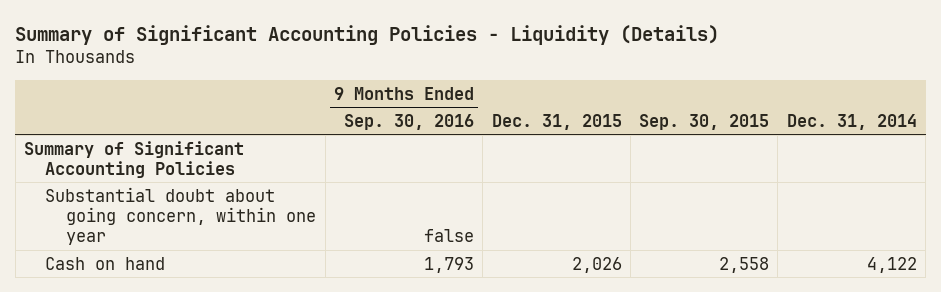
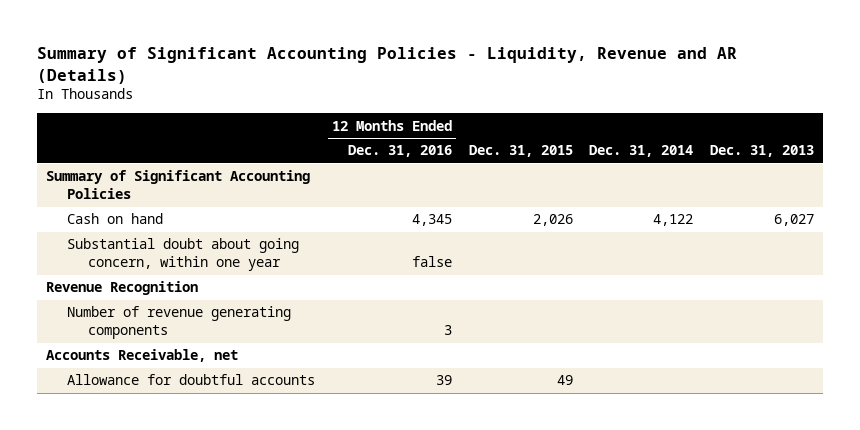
- Summary of Significant Accounting Policies - Liquidity (Details)
+ Summary of Significant Accounting Policies - Liquidity, Revenue and AR (Details)
- | 9 Months Ended Sep. 30, 2016 | Dec. 31, 2015 | Sep. 30, 2015 | Dec. 31, 2014
+ | 12 Months Ended Dec. 31, 2016 | Dec. 31, 2015 | Dec. 31, 2014 | Dec. 31, 2013
moved down: Substantial doubt about going concern, within one year | false | | |
+ Revenue Recognition
+ Number of revenue generating components | 3 | | |
+ Accounts Receivable, net
+ Allowance for doubtful accounts | 39 | 49 | |

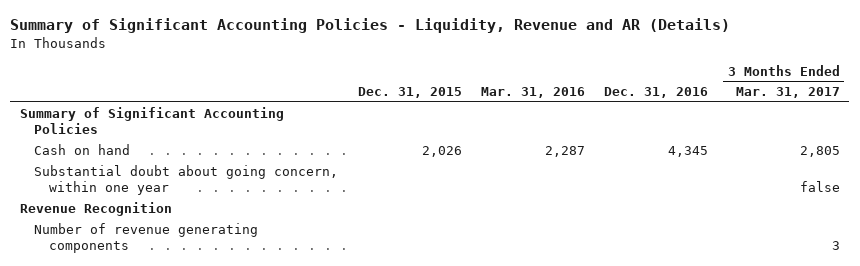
- | 12 Months Ended Dec. 31, 2016 | Dec. 31, 2015 | Dec. 31, 2014 | Dec. 31, 2013
+ | Dec. 31, 2015 | Mar. 31, 2016 | Dec. 31, 2016 | 3 Months Ended Mar. 31, 2017
- Accounts Receivable, net
- Allowance for doubtful accounts | 39 | 49 | |

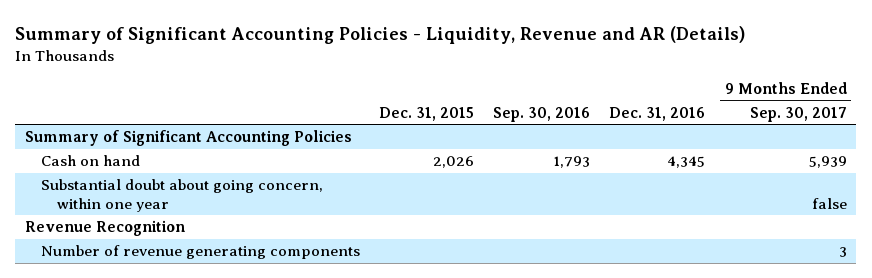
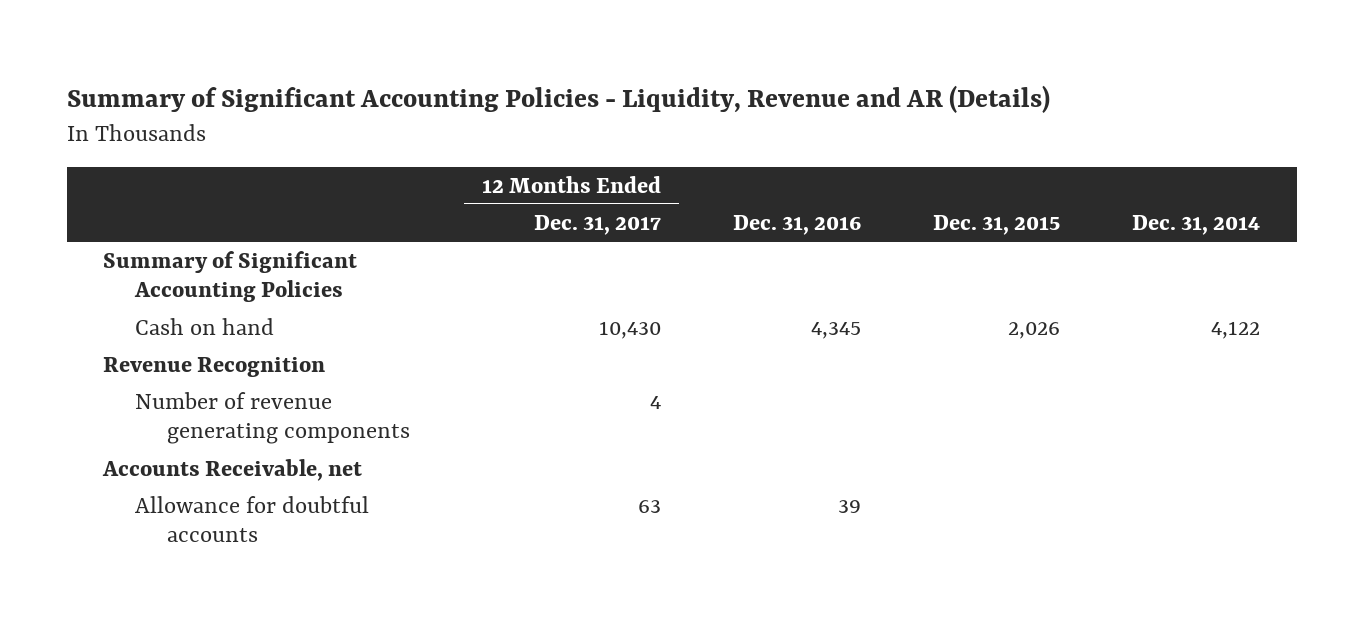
- | Dec. 31, 2015 | Sep. 30, 2016 | Dec. 31, 2016 | 9 Months Ended Sep. 30, 2017
+ | 12 Months Ended Dec. 31, 2017 | Dec. 31, 2016 | Dec. 31, 2015 | Dec. 31, 2014
- Substantial doubt about going concern, within one year | | | | false
+ Accounts Receivable, net
+ Allowance for doubtful accounts | 63 | 39 | |

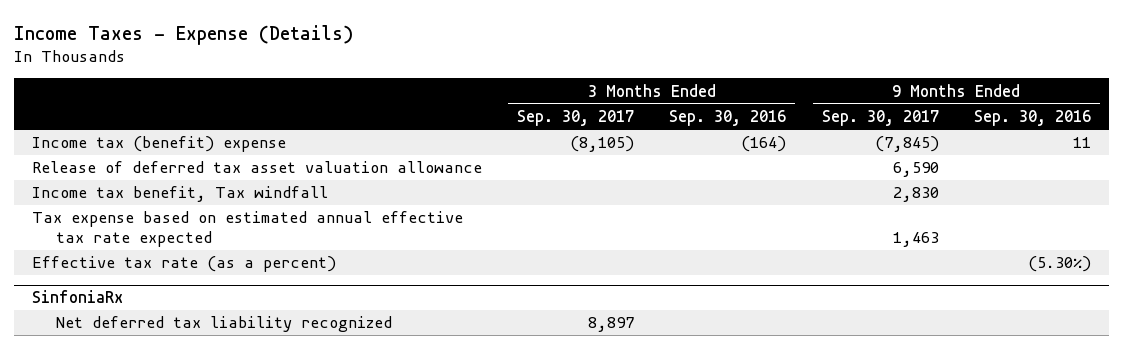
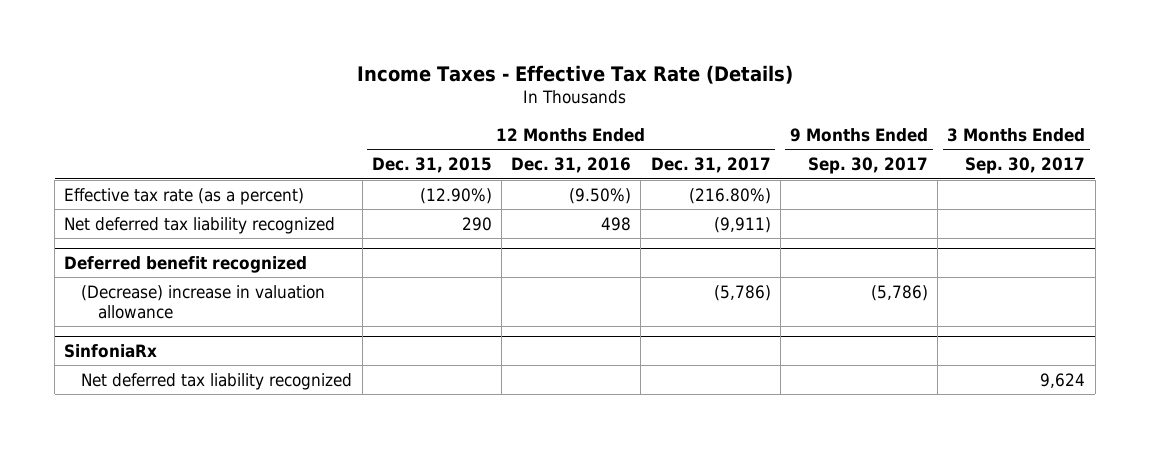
- Income Taxes - Expense (Details)
+ Income Taxes - Effective Tax Rate (Details)
- | 3 Months Ended Sep. 30, 2017 | 3 Months Ended Sep. 30, 2016 | 9 Months Ended Sep. 30, 2017 | 9 Months Ended Sep. 30, 2016
+ | 12 Months Ended Dec. 31, 2015 | 12 Months Ended Dec. 31, 2016 | 12 Months Ended Dec. 31, 2017 | 9 Months Ended Sep. 30, 2017 | 3 Months Ended Sep. 30, 2017
- Income tax (benefit) expense | (8,105) | (164) | (7,845) | 11
- Release of deferred tax asset valuation allowance | | | 6,590 |
- Income tax benefit, Tax windfall | | | 2,830 |
- Tax expense based on estimated annual effective tax rate expected | | | 1,463 |
+ Net deferred tax liability recognized | 290 | 498 | (9,911) | |
+ Deferred benefit recognized
+ (Decrease) increase in valuation allowance | | | (5,786) | (5,786) |
@ SinfoniaRx
- Net deferred tax liability recognized | 8,897 | | |
+ Net deferred tax liability recognized | | | | | 9,624

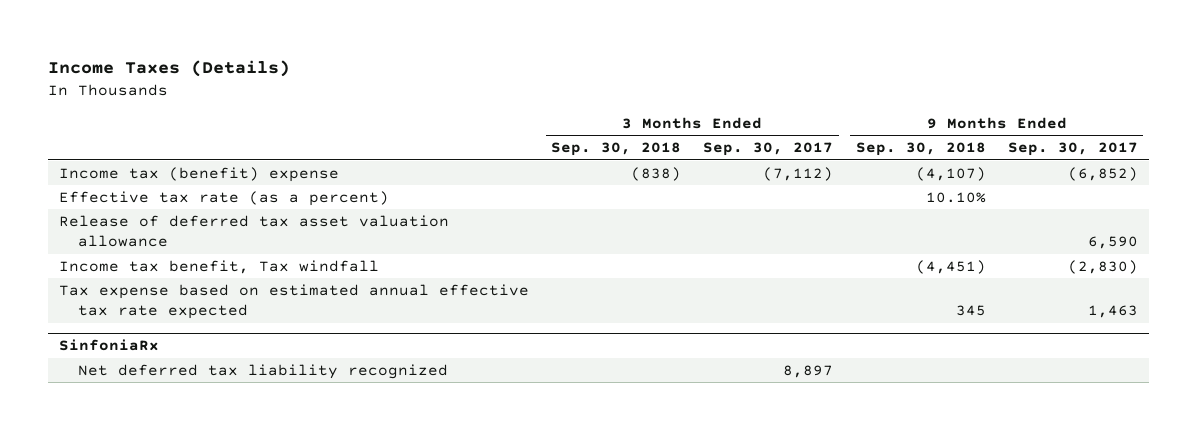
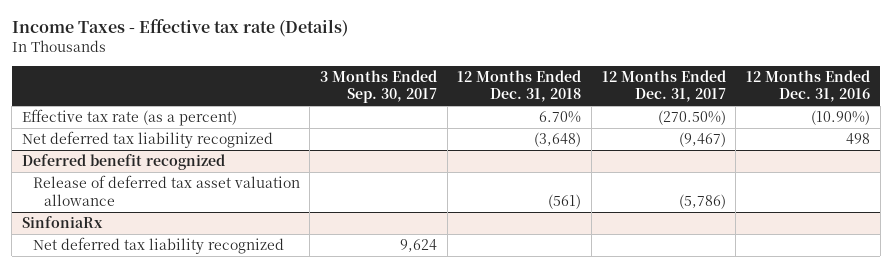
- Income Taxes (Details)
+ Income Taxes - Effective tax rate (Details)
- | 3 Months Ended Sep. 30, 2018 | 3 Months Ended Sep. 30, 2017 | 9 Months Ended Sep. 30, 2018 | 9 Months Ended Sep. 30, 2017
+ | 3 Months Ended Sep. 30, 2017 | 12 Months Ended Dec. 31, 2018 | 12 Months Ended Dec. 31, 2017 | 12 Months Ended Dec. 31, 2016
- Income tax (benefit) expense | (838) | (7,112) | (4,107) | (6,852)
- Release of deferred tax asset valuation allowance | | | | 6,590
- Income tax benefit, Tax windfall | | | (4,451) | (2,830)
- Tax expense based on estimated annual effective tax rate expected | | | 345 | 1,463
+ Net deferred tax liability recognized | | (3,648) | (9,467) | 498
+ Deferred benefit recognized
+ Release of deferred tax asset valuation allowance | | (561) | (5,786) |
@ SinfoniaRx
- Net deferred tax liability recognized | | 8,897 | |
+ Net deferred tax liability recognized | 9,624 | | |

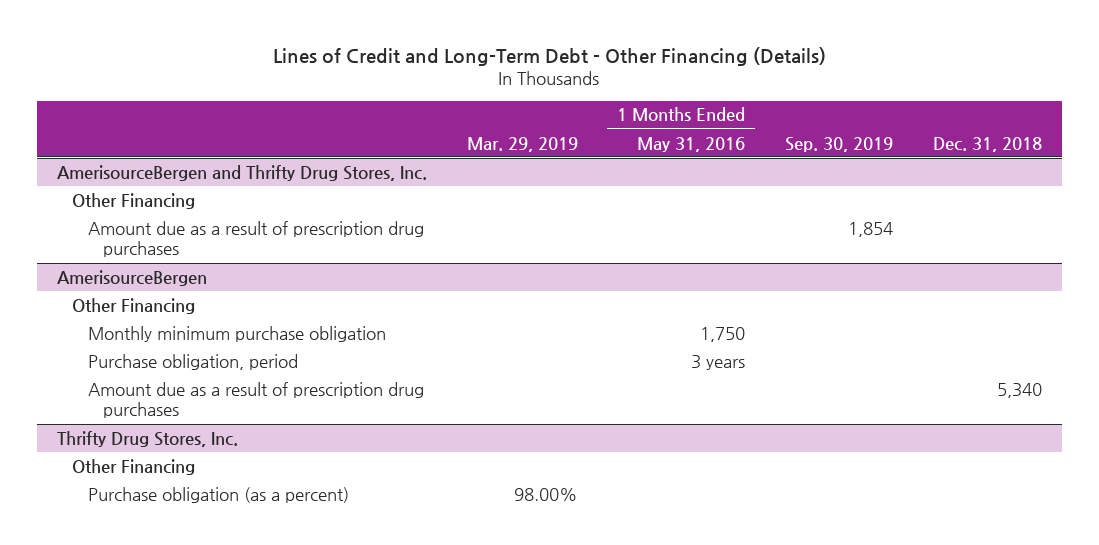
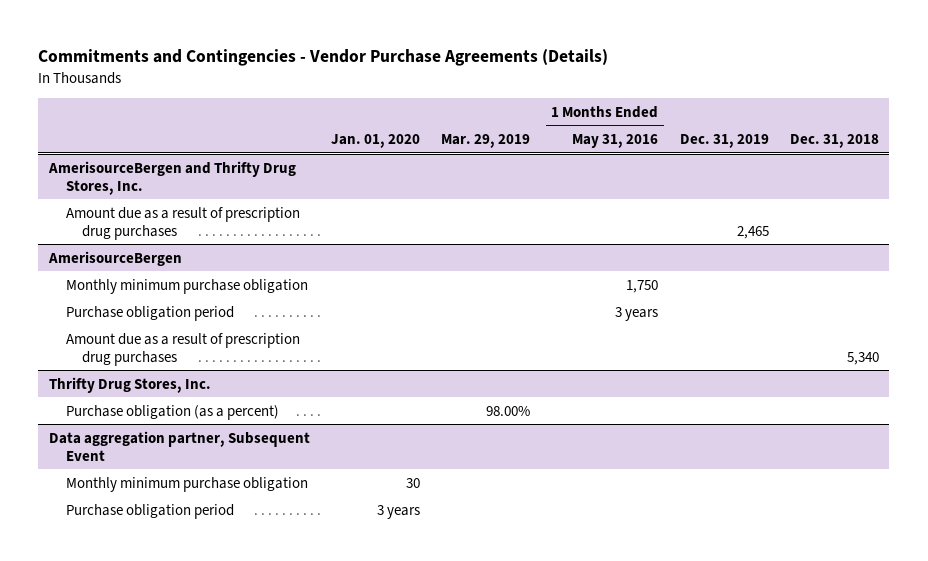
- Lines of Credit and Long-Term Debt - Other Financing (Details)
+ Commitments and Contingencies - Vendor Purchase Agreements (Details)
- | Mar. 29, 2019 | 1 Months Ended May 31, 2016 | Sep. 30, 2019 | Dec. 31, 2018
+ | Jan. 01, 2020 | Mar. 29, 2019 | 1 Months Ended May 31, 2016 | Dec. 31, 2019 | Dec. 31, 2018
@ AmerisourceBergen and Thrifty Drug Stores, Inc.
- Other Financing
@ AmerisourceBergen
- Other Financing
- Purchase obligation, period | | 3 years | |
+ Purchase obligation period | | | 3 years | |
@ Thrifty Drug Stores, Inc.
- Other Financing
+ Data aggregation partner, Subsequent Event
+ Monthly minimum purchase obligation | 30 | | | |
+ Purchase obligation period | 3 years | | | |

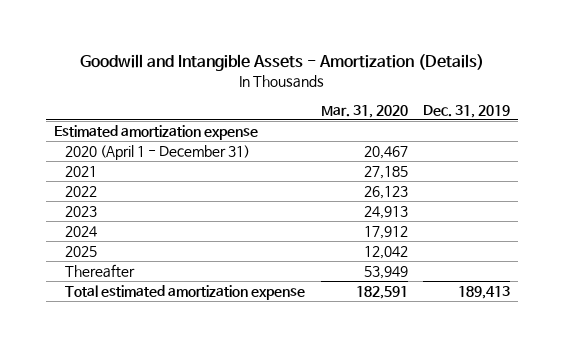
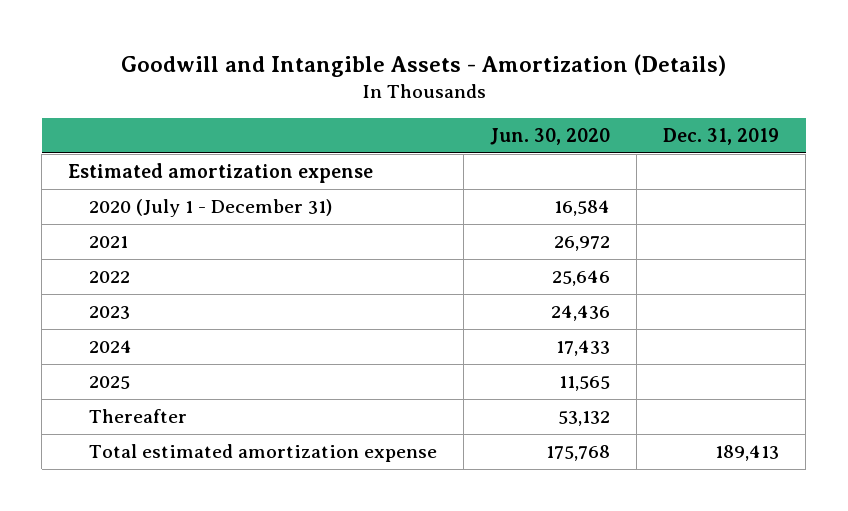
- | Mar. 31, 2020 | Dec. 31, 2019
+ | Jun. 30, 2020 | Dec. 31, 2019
- 2020 (April 1 - December 31) | 20,467 |
+ 2020 (July 1 - December 31) | 16,584 |

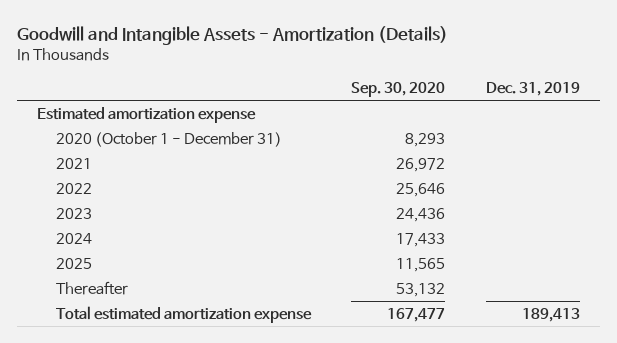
- | Jun. 30, 2020 | Dec. 31, 2019
+ | Sep. 30, 2020 | Dec. 31, 2019
- 2020 (July 1 - December 31) | 16,584 |
+ 2020 (October 1 - December 31) | 8,293 |

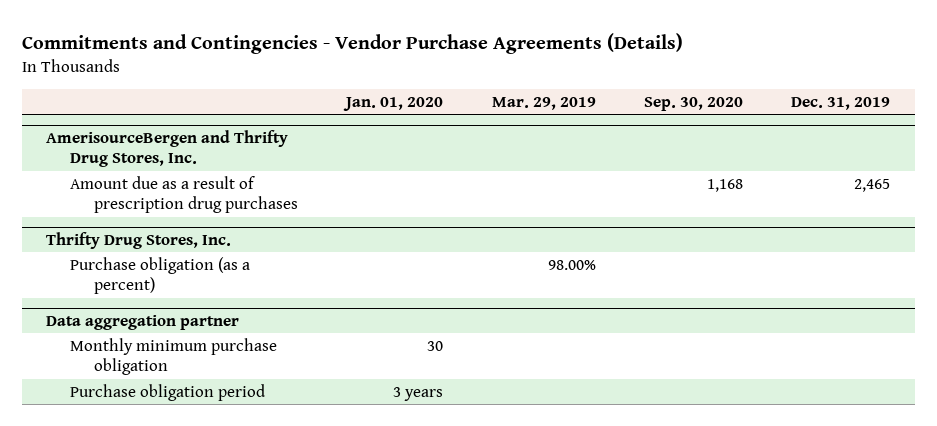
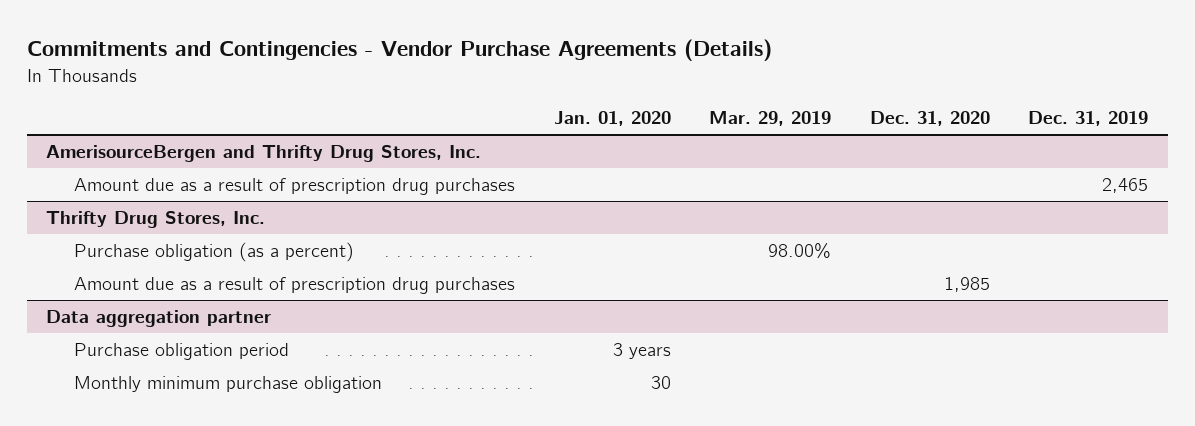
- | Jan. 01, 2020 | Mar. 29, 2019 | Sep. 30, 2020 | Dec. 31, 2019
+ | Jan. 01, 2020 | Mar. 29, 2019 | Dec. 31, 2020 | Dec. 31, 2019
@ Thrifty Drug Stores, Inc.
+ Amount due as a result of prescription drug purchases | | | 1,985 |
@ Data aggregation partner
moved down: Monthly minimum purchase obligation | 30 | | |

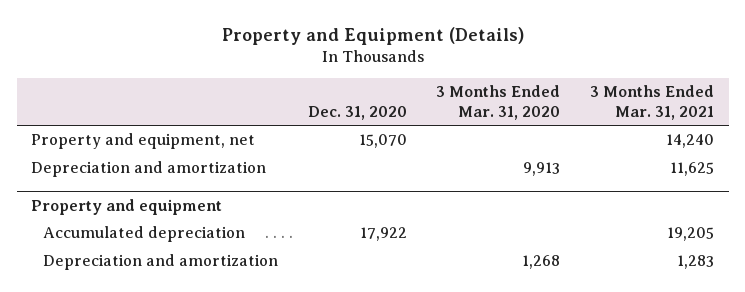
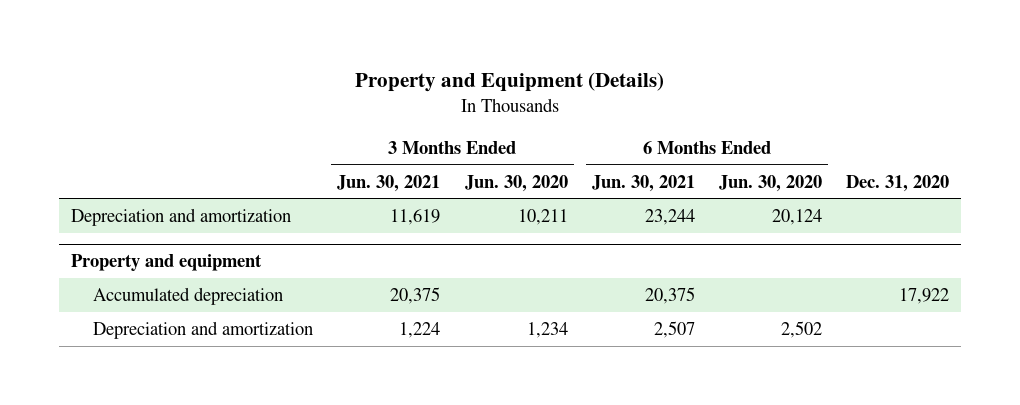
- | Dec. 31, 2020 | 3 Months Ended Mar. 31, 2020 | 3 Months Ended Mar. 31, 2021
+ | 3 Months Ended Jun. 30, 2021 | 3 Months Ended Jun. 30, 2020 | 6 Months Ended Jun. 30, 2021 | 6 Months Ended Jun. 30, 2020 | Dec. 31, 2020
- Property and equipment, net | 15,070 | | 14,240

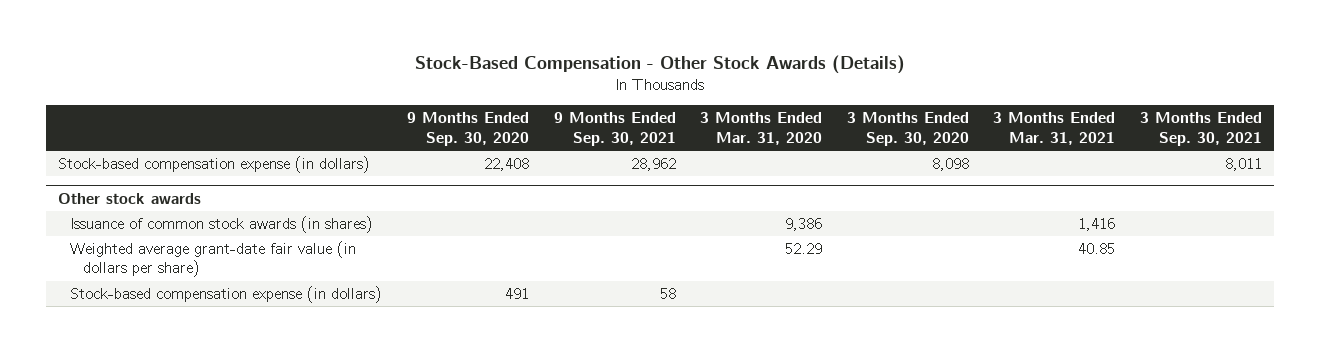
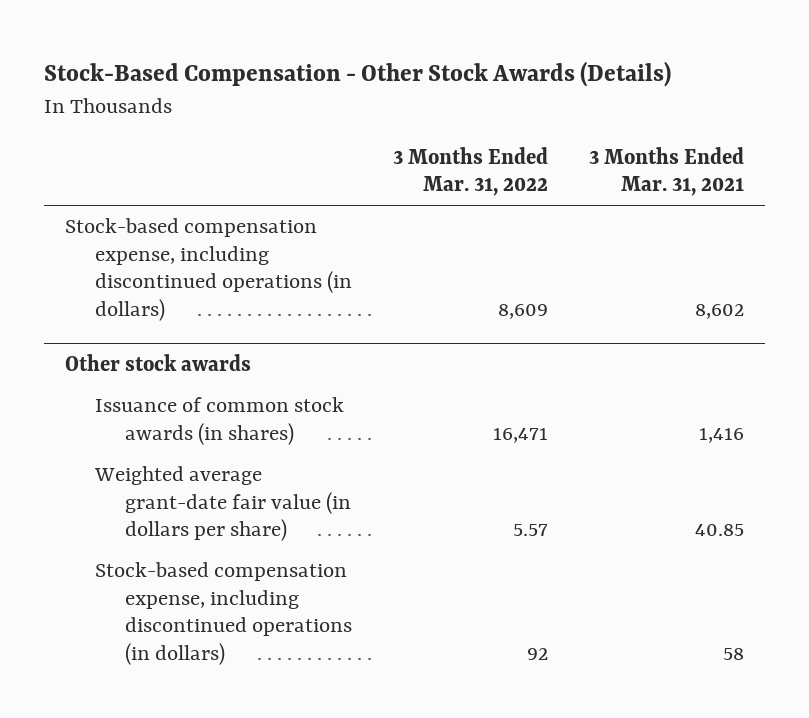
- | 9 Months Ended Sep. 30, 2020 | 9 Months Ended Sep. 30, 2021 | 3 Months Ended Mar. 31, 2020 | 3 Months Ended Sep. 30, 2020 | 3 Months Ended Mar. 31, 2021 | 3 Months Ended Sep. 30, 2021
+ | 3 Months Ended Mar. 31, 2022 | 3 Months Ended Mar. 31, 2021
- Stock-based compensation expense (in dollars) | 22,408 | 28,962 | | 8,098 | | 8,011
+ Stock-based compensation expense, including discontinued operations (in dollars) | 8,609 | 8,602
@ Other stock awards
- Stock-based compensation expense (in dollars) | 491 | 58 | | | |
+ Stock-based compensation expense, including discontinued operations (in dollars) | 92 | 58

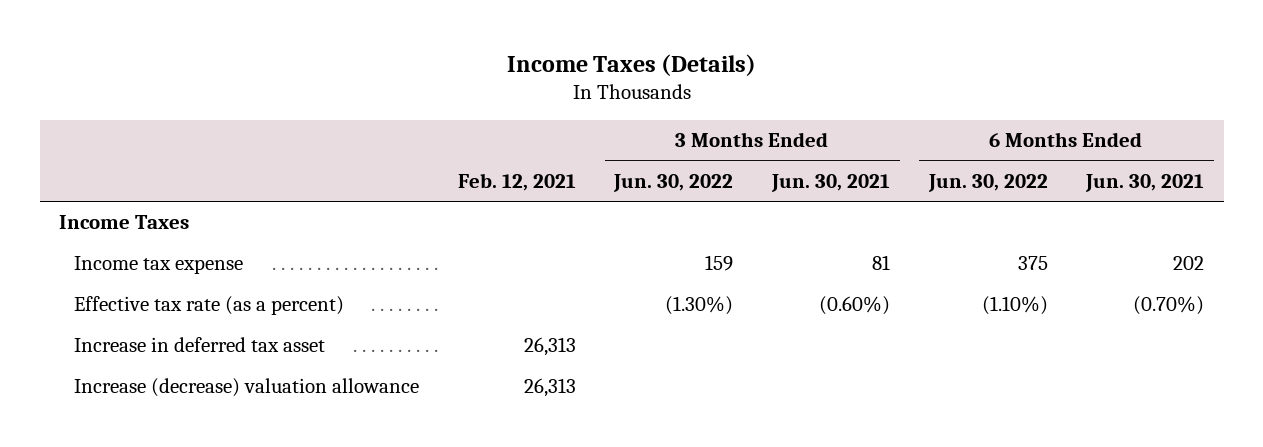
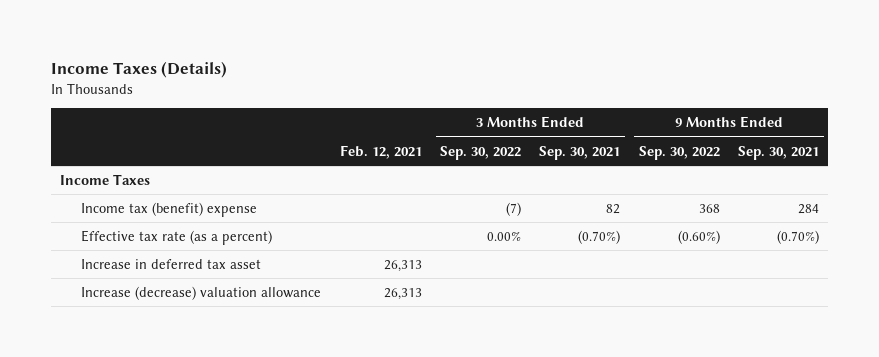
- | Feb. 12, 2021 | 3 Months Ended Jun. 30, 2022 | 3 Months Ended Jun. 30, 2021 | 6 Months Ended Jun. 30, 2022 | 6 Months Ended Jun. 30, 2021
+ | Feb. 12, 2021 | 3 Months Ended Sep. 30, 2022 | 3 Months Ended Sep. 30, 2021 | 9 Months Ended Sep. 30, 2022 | 9 Months Ended Sep. 30, 2021
- Income tax expense | | 159 | 81 | 375 | 202
+ Income tax (benefit) expense | | (7) | 82 | 368 | 284

